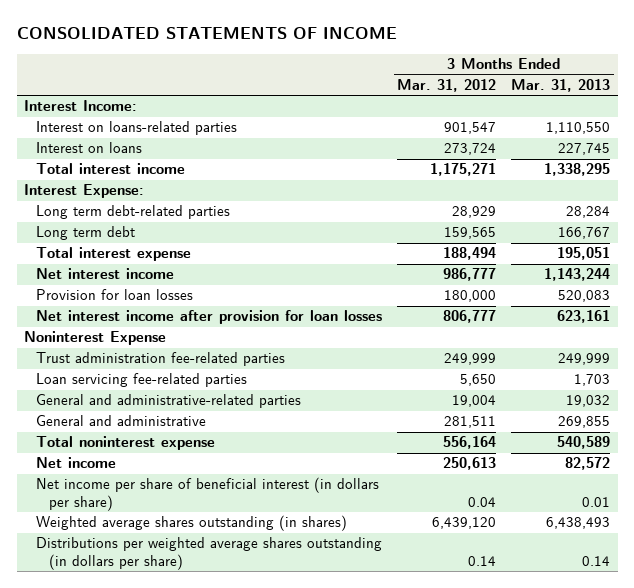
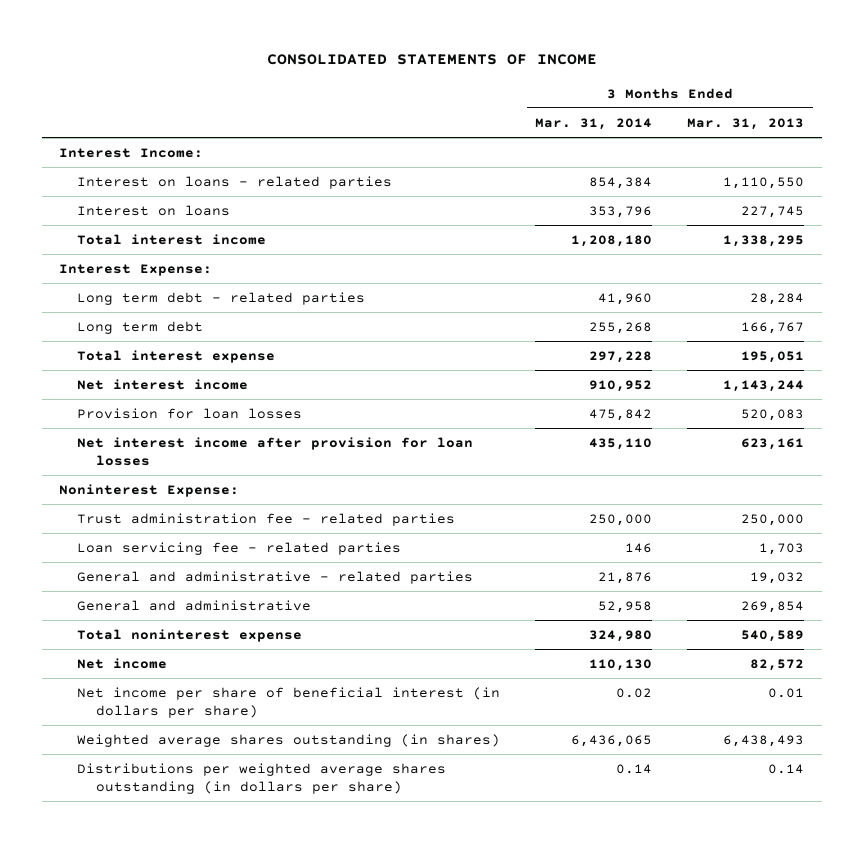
- | 3 Months Ended Mar. 31, 2012 | 3 Months Ended Mar. 31, 2013
+ | 3 Months Ended Mar. 31, 2014 | 3 Months Ended Mar. 31, 2013
- Interest on loans-related parties | 901,547 | 1,110,550
+ Interest on loans - related parties | 854,384 | 1,110,550
- Long term debt-related parties | 28,929 | 28,284
+ Long term debt - related parties | 41,960 | 28,284
- Noninterest Expense
- Trust administration fee-related parties | 249,999 | 249,999
- Loan servicing fee-related parties | 5,650 | 1,703
- General and administrative-related parties | 19,004 | 19,032
- General and administrative | 281,511 | 269,855
+ Noninterest Expense:
+ Trust administration fee - related parties | 250,000 | 250,000
+ Loan servicing fee - related parties | 146 | 1,703
+ General and administrative - related parties | 21,876 | 19,032
+ General and administrative | 52,958 | 269,854

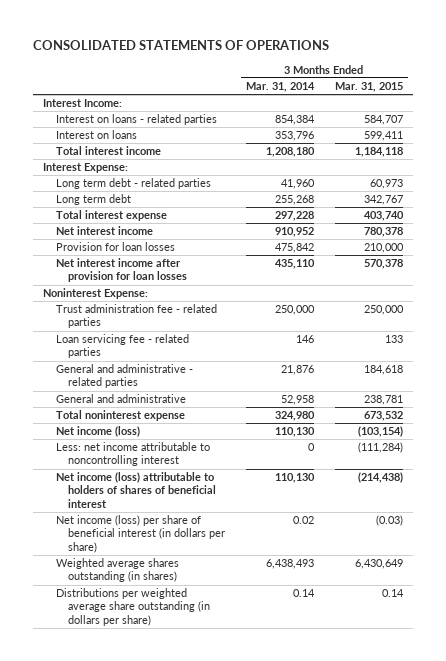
- CONSOLIDATED STATEMENTS OF INCOME
+ CONSOLIDATED STATEMENTS OF OPERATIONS
- | 3 Months Ended Mar. 31, 2014 | 3 Months Ended Mar. 31, 2013
+ | 3 Months Ended Mar. 31, 2014 | 3 Months Ended Mar. 31, 2015
- Net income | 110,130 | 82,572
- Net income per share of beneficial interest (in dollars per share) | 0.02 | 0.01
- Weighted average shares outstanding (in shares) | 6,436,065 | 6,438,493
- Distributions per weighted average shares outstanding (in dollars per share) | 0.14 | 0.14
+ Net income (loss) | 110,130 | (103,154)
+ Less: net income attributable to noncontrolling interest | 0 | (111,284)
+ Net income (loss) attributable to holders of shares of beneficial interest | 110,130 | (214,438)
+ Net income (loss) per share of beneficial interest (in dollars per share) | 0.02 | (0.03)
+ Weighted average shares outstanding (in shares) | 6,438,493 | 6,430,649
+ Distributions per weighted average share outstanding (in dollars per share) | 0.14 | 0.14

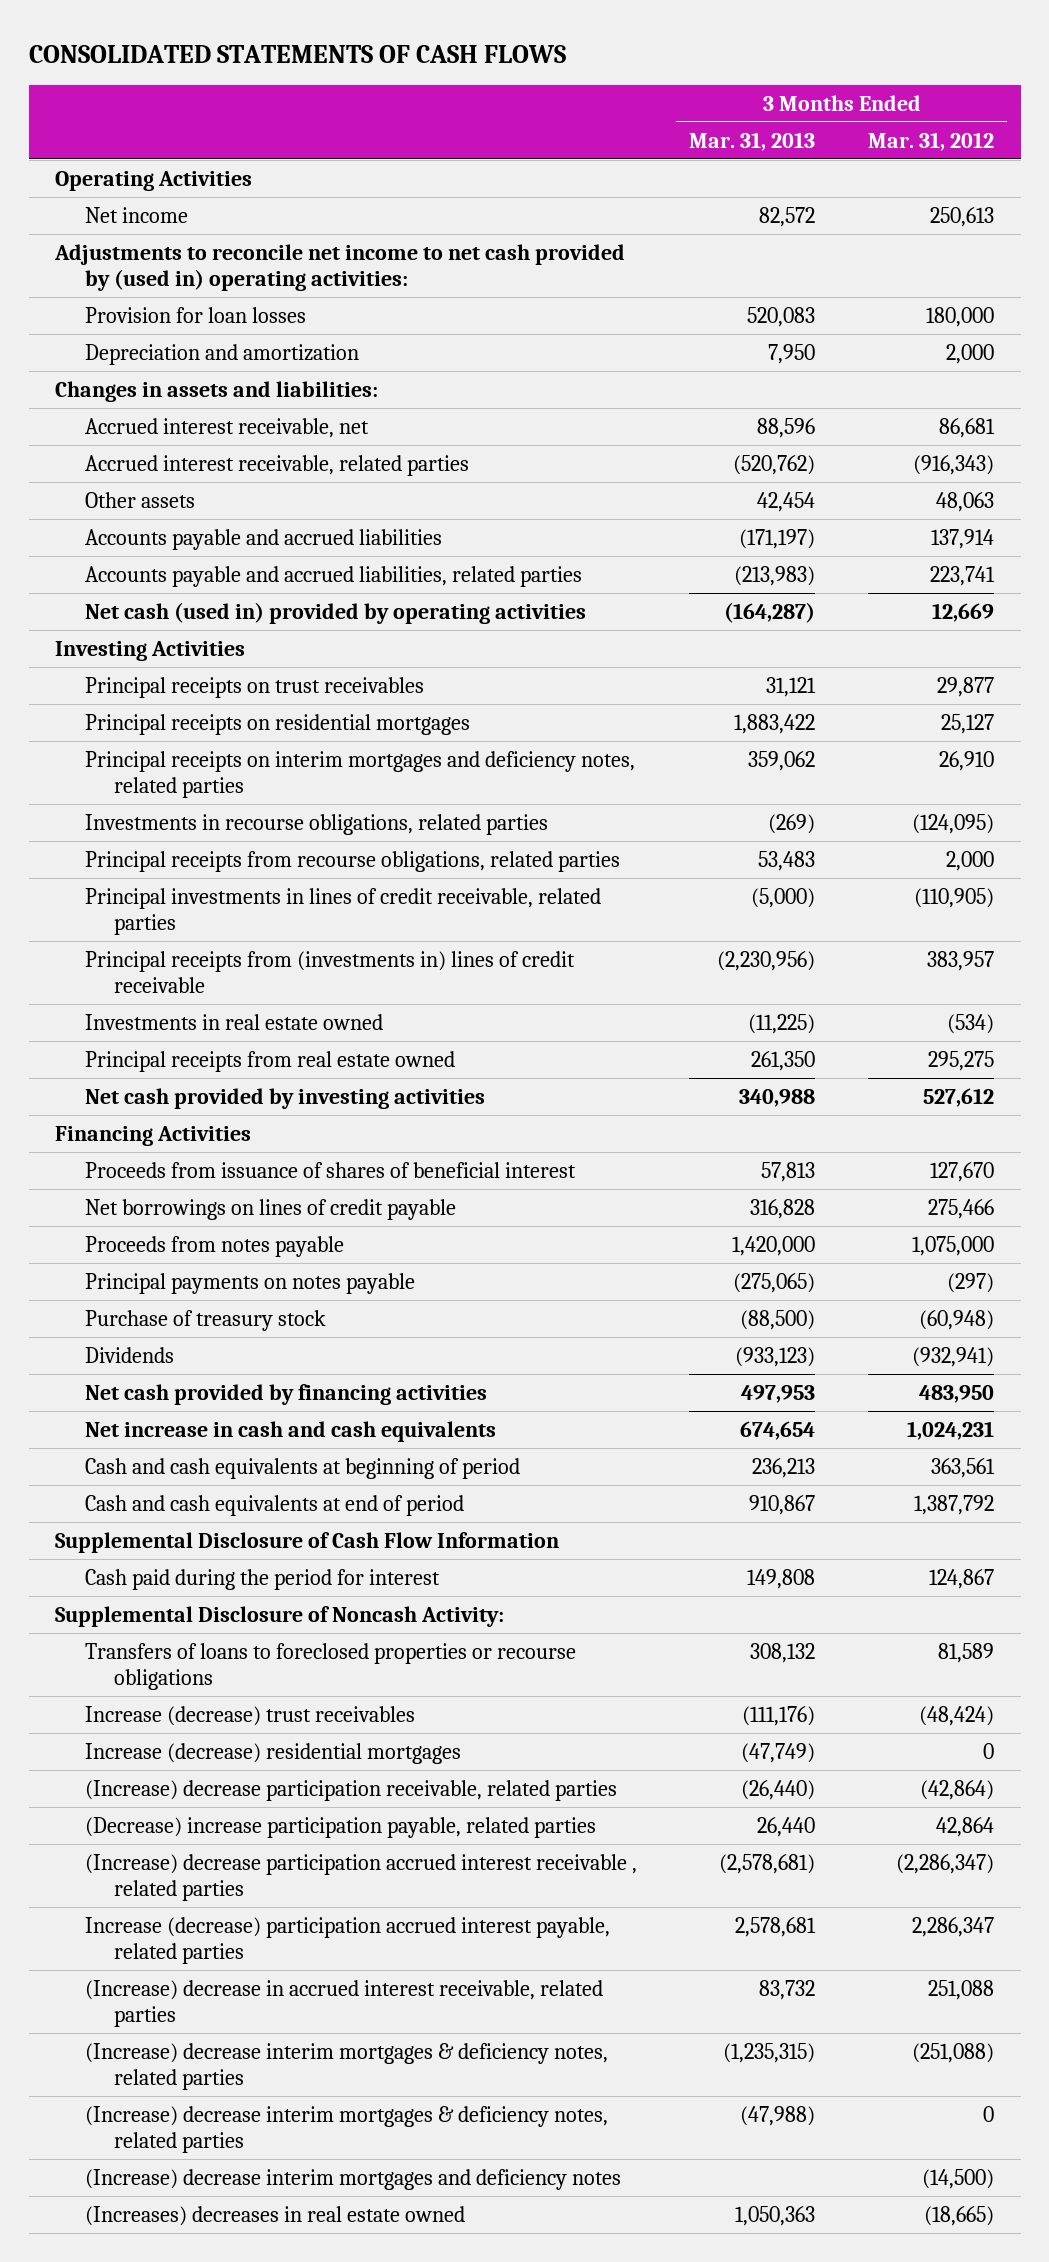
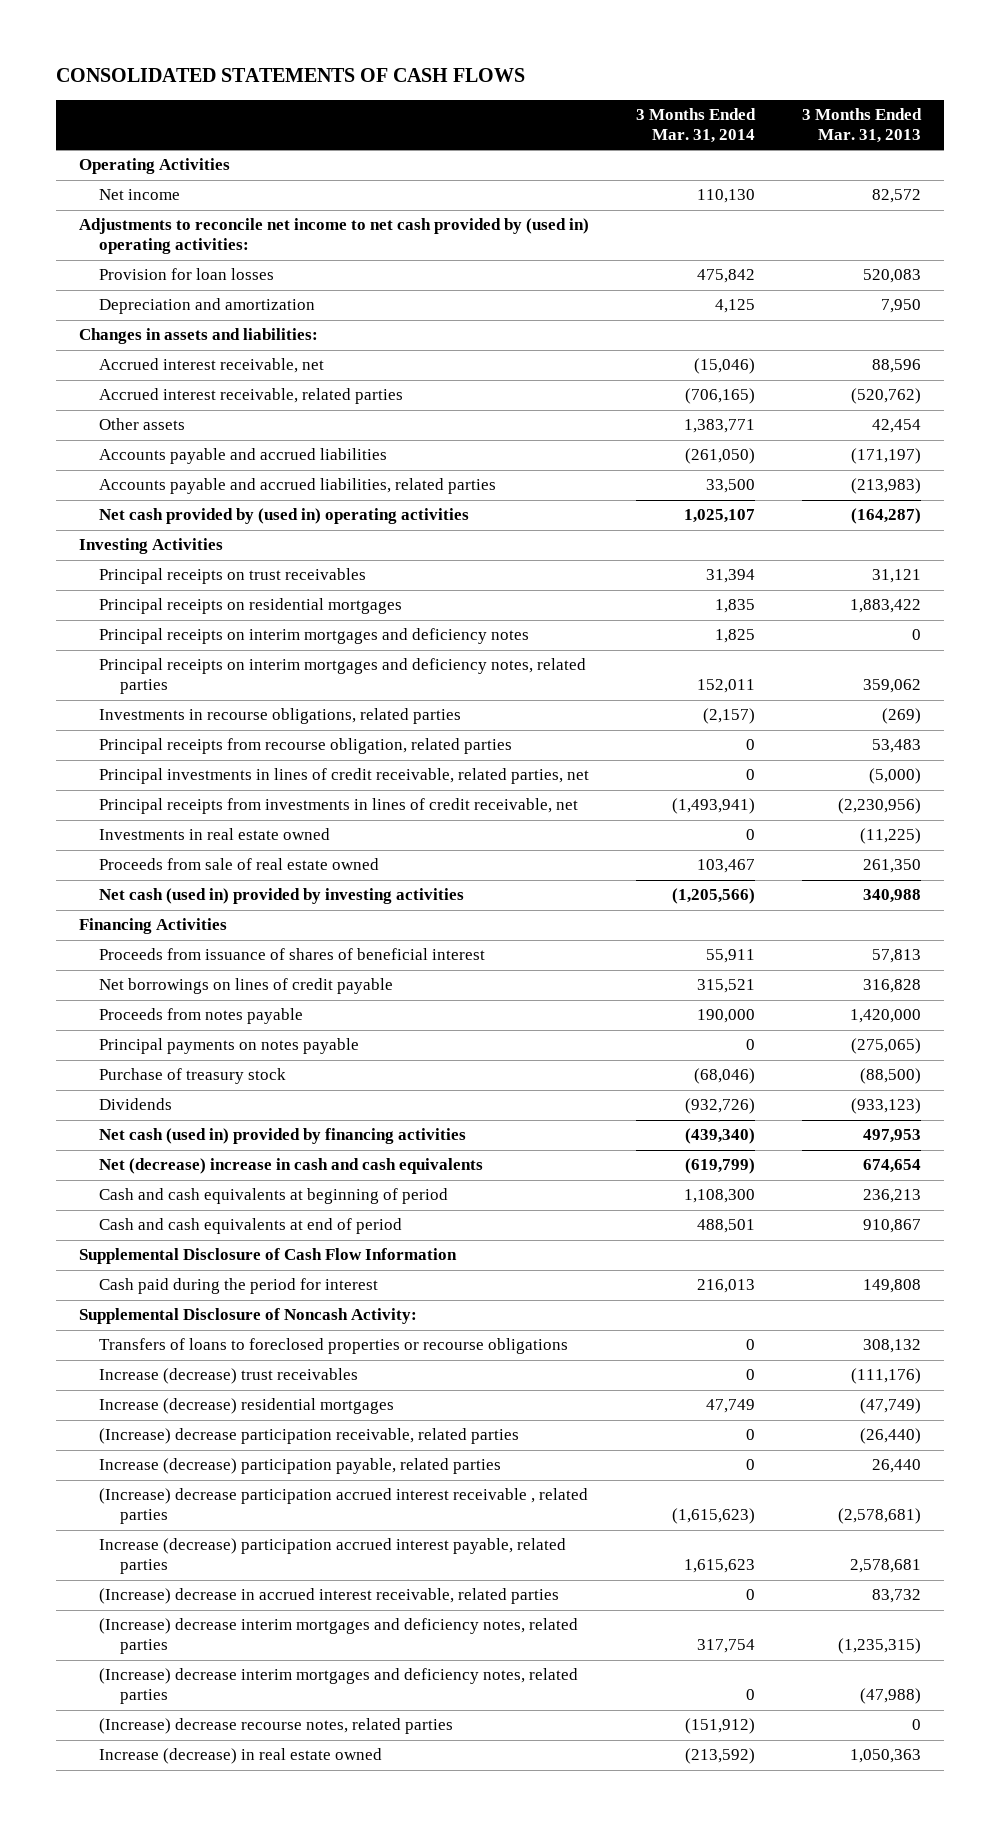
- | 3 Months Ended Mar. 31, 2013 | 3 Months Ended Mar. 31, 2012
+ | 3 Months Ended Mar. 31, 2014 | 3 Months Ended Mar. 31, 2013
- Net cash (used in) provided by operating activities | (164,287) | 12,669
+ Net cash provided by (used in) operating activities | 1,025,107 | (164,287)
+ Principal receipts on interim mortgages and deficiency notes | 1,825 | 0
- Principal receipts from recourse obligations, related parties | 53,483 | 2,000
- Principal investments in lines of credit receivable, related parties | (5,000) | (110,905)
- Principal receipts from (investments in) lines of credit receivable | (2,230,956) | 383,957
+ Principal receipts from recourse obligation, related parties | 0 | 53,483
+ Principal investments in lines of credit receivable, related parties, net | 0 | (5,000)
+ Principal receipts from investments in lines of credit receivable, net | (1,493,941) | (2,230,956)
- Principal receipts from real estate owned | 261,350 | 295,275
- Net cash provided by investing activities | 340,988 | 527,612
+ Proceeds from sale of real estate owned | 103,467 | 261,350
+ Net cash (used in) provided by investing activities | (1,205,566) | 340,988
- Net cash provided by financing activities | 497,953 | 483,950
- Net increase in cash and cash equivalents | 674,654 | 1,024,231
+ Net cash (used in) provided by financing activities | (439,340) | 497,953
+ Net (decrease) increase in cash and cash equivalents | (619,799) | 674,654
- (Decrease) increase participation payable, related parties | 26,440 | 42,864
+ Increase (decrease) participation payable, related parties | 0 | 26,440
- (Increase) decrease interim mortgages & deficiency notes, related parties | (1,235,315) | (251,088)
- (Increase) decrease interim mortgages & deficiency notes, related parties | (47,988) | 0
- (Increase) decrease interim mortgages and deficiency notes | | (14,500)
- (Increases) decreases in real estate owned | 1,050,363 | (18,665)
+ (Increase) decrease interim mortgages and deficiency notes, related parties | 317,754 | (1,235,315)
+ (Increase) decrease interim mortgages and deficiency notes, related parties | 0 | (47,988)
+ (Increase) decrease recourse notes, related parties | (151,912) | 0
+ Increase (decrease) in real estate owned | (213,592) | 1,050,363

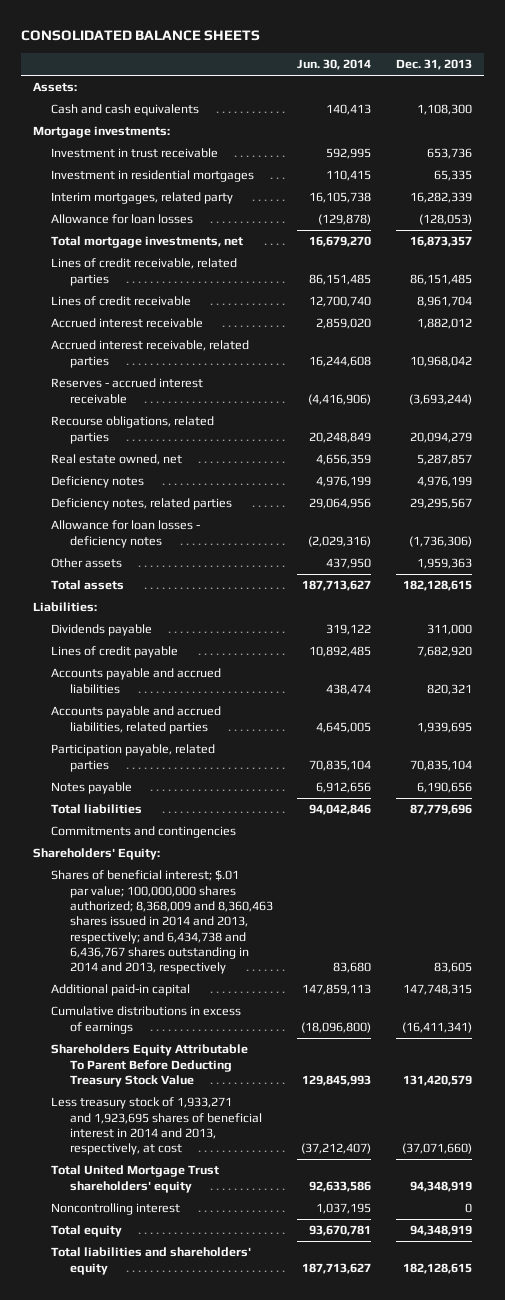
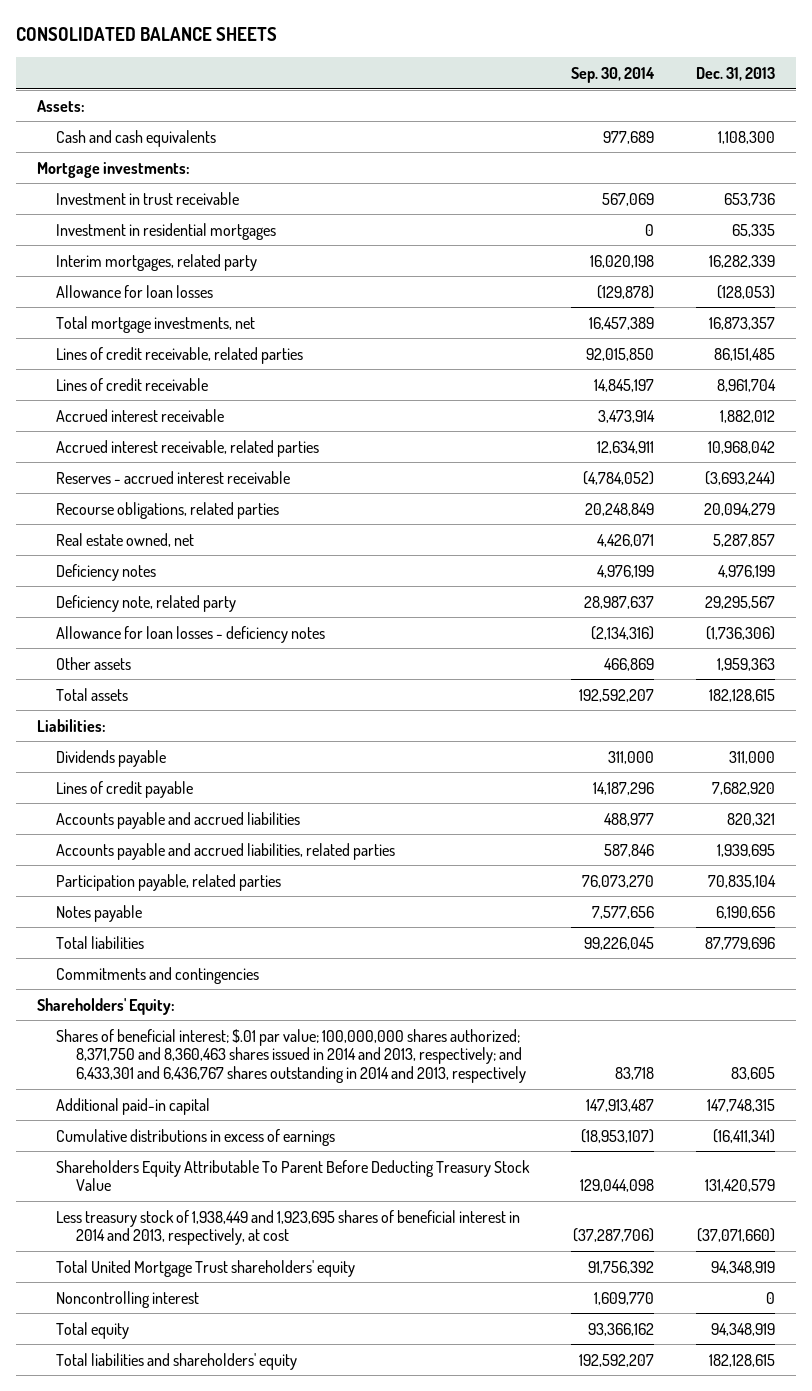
- | Jun. 30, 2014 | Dec. 31, 2013
+ | Sep. 30, 2014 | Dec. 31, 2013
- Deficiency notes, related parties | 29,064,956 | 29,295,567
+ Deficiency note, related party | 28,987,637 | 29,295,567
- Shares of beneficial interest; $.01 par value; 100,000,000 shares authorized; 8,368,009 and 8,360,463 shares issued in 2014 and 2013, respectively; and 6,434,738 and 6,436,767 shares outstanding in 2014 and 2013, respectively | 83,680 | 83,605
+ Shares of beneficial interest; $.01 par value; 100,000,000 shares authorized; 8,371,750 and 8,360,463 shares issued in 2014 and 2013, respectively; and 6,433,301 and 6,436,767 shares outstanding in 2014 and 2013, respectively | 83,718 | 83,605
- Less treasury stock of 1,933,271 and 1,923,695 shares of beneficial interest in 2014 and 2013, respectively, at cost | (37,212,407) | (37,071,660)
+ Less treasury stock of 1,938,449 and 1,923,695 shares of beneficial interest in 2014 and 2013, respectively, at cost | (37,287,706) | (37,071,660)

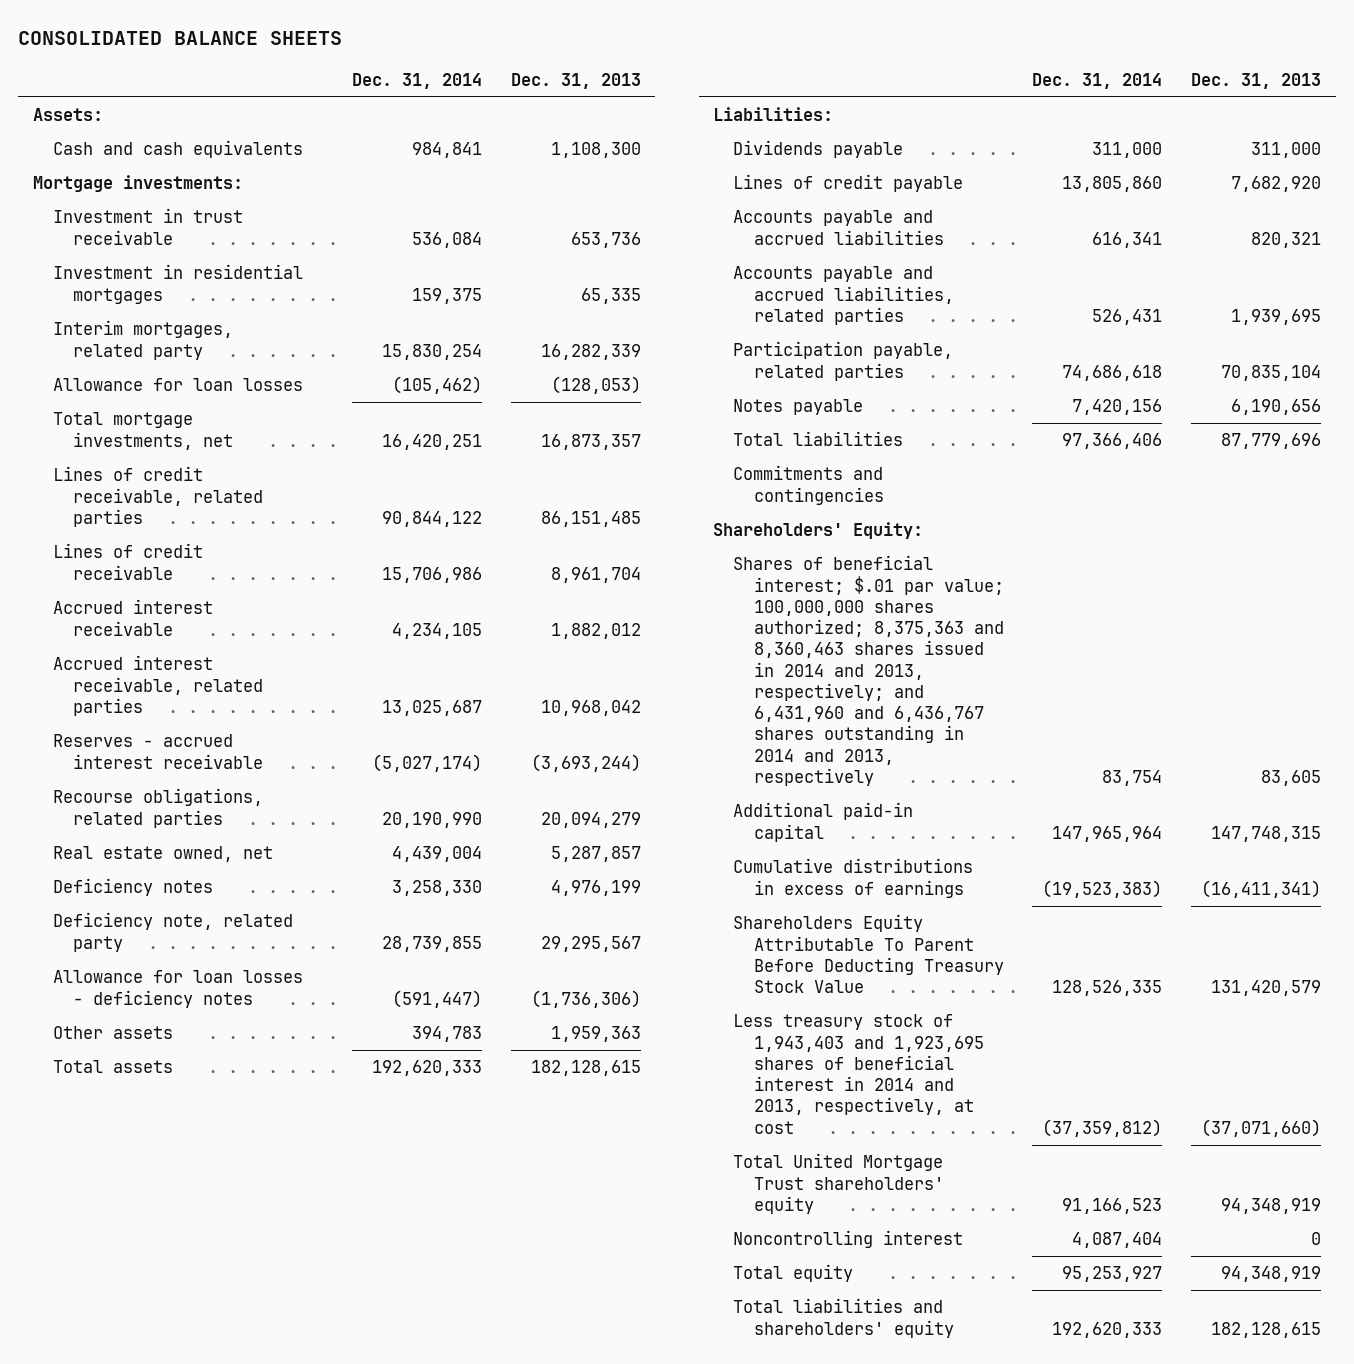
- | Sep. 30, 2014 | Dec. 31, 2013
+ | Dec. 31, 2014 | Dec. 31, 2013
- Shares of beneficial interest; $.01 par value; 100,000,000 shares authorized; 8,371,750 and 8,360,463 shares issued in 2014 and 2013, respectively; and 6,433,301 and 6,436,767 shares outstanding in 2014 and 2013, respectively | 83,718 | 83,605
+ Shares of beneficial interest; $.01 par value; 100,000,000 shares authorized; 8,375,363 and 8,360,463 shares issued in 2014 and 2013, respectively; and 6,431,960 and 6,436,767 shares outstanding in 2014 and 2013, respectively | 83,754 | 83,605
- Less treasury stock of 1,938,449 and 1,923,695 shares of beneficial interest in 2014 and 2013, respectively, at cost | (37,287,706) | (37,071,660)
+ Less treasury stock of 1,943,403 and 1,923,695 shares of beneficial interest in 2014 and 2013, respectively, at cost | (37,359,812) | (37,071,660)

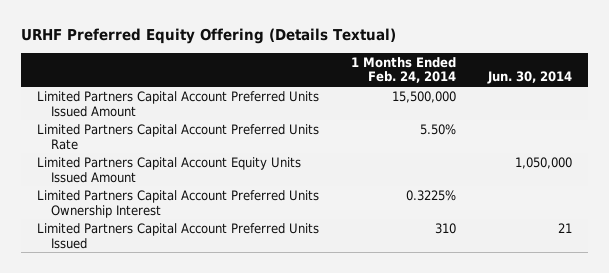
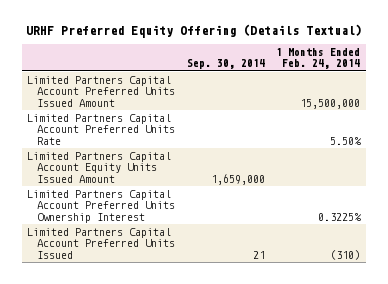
- | 1 Months Ended Feb. 24, 2014 | Jun. 30, 2014
+ | Sep. 30, 2014 | 1 Months Ended Feb. 24, 2014
- Limited Partners Capital Account Preferred Units Issued | 310 | 21
+ Limited Partners Capital Account Preferred Units Issued | 21 | (310)

